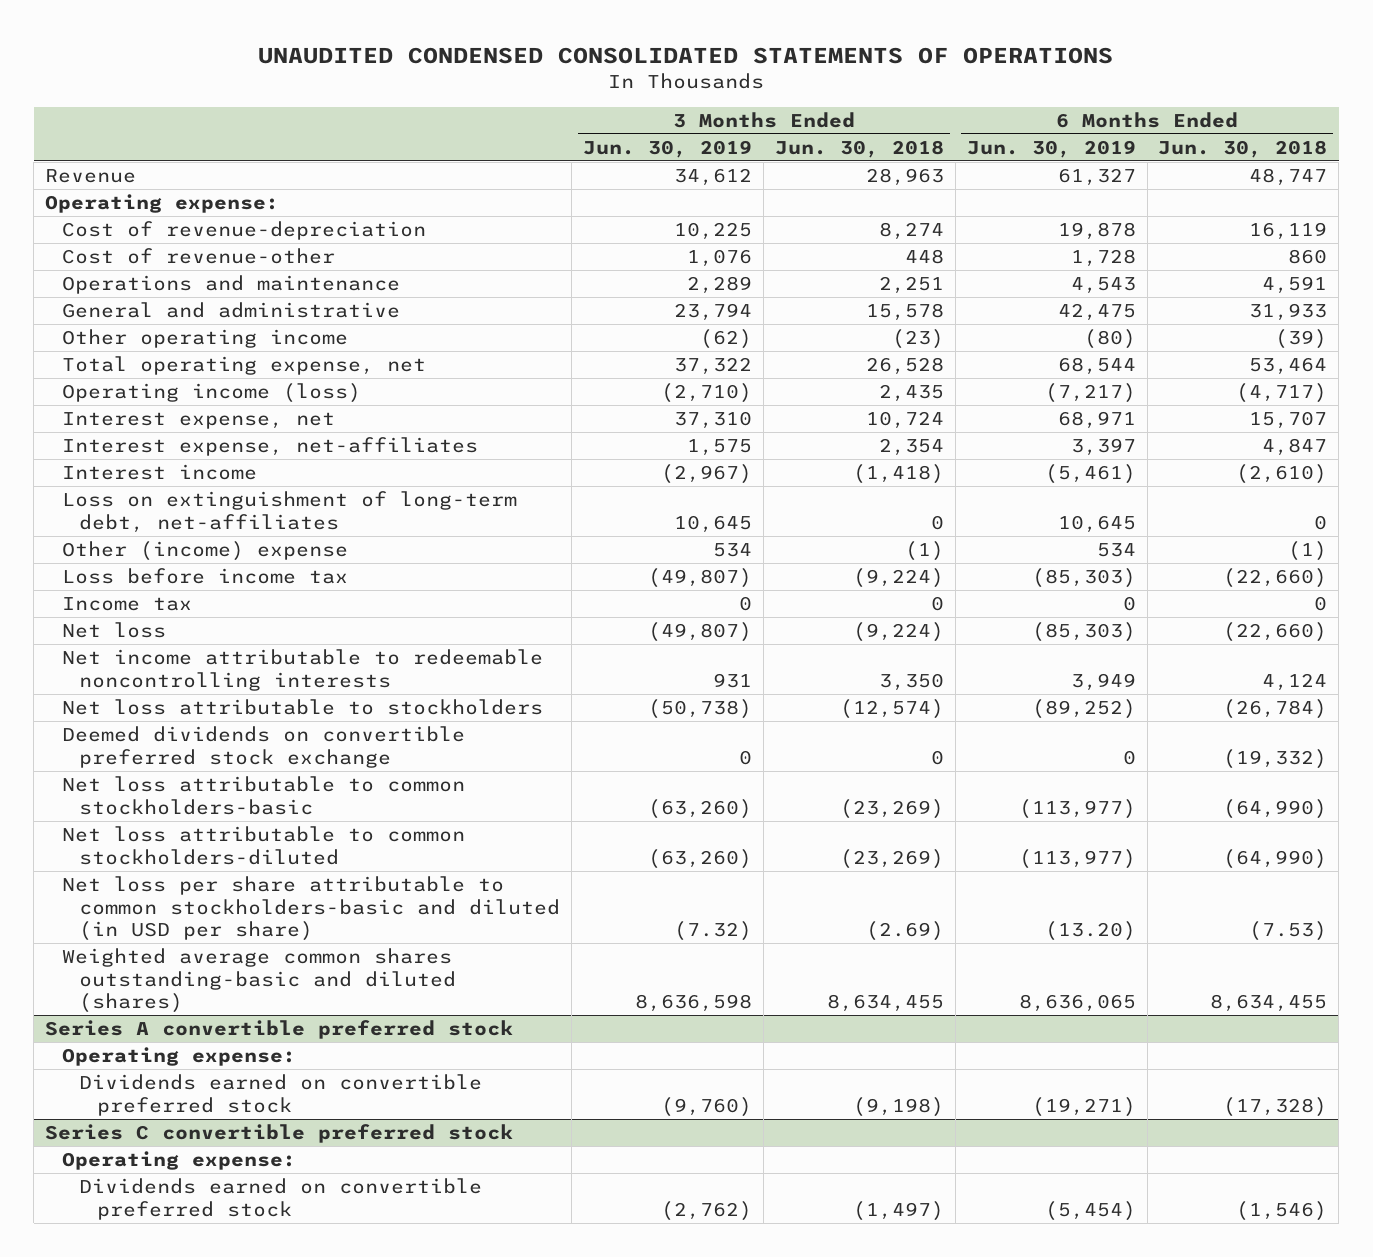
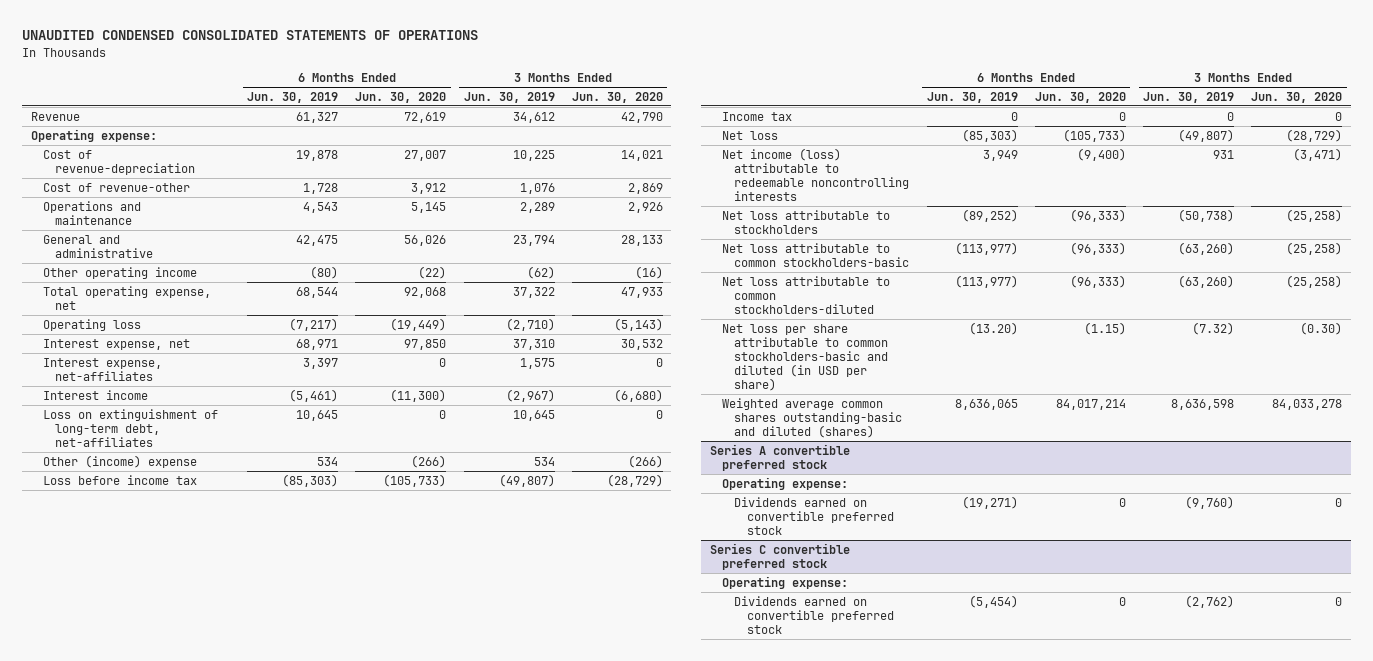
- | 3 Months Ended Jun. 30, 2019 | 3 Months Ended Jun. 30, 2018 | 6 Months Ended Jun. 30, 2019 | 6 Months Ended Jun. 30, 2018
+ | 6 Months Ended Jun. 30, 2019 | 6 Months Ended Jun. 30, 2020 | 3 Months Ended Jun. 30, 2019 | 3 Months Ended Jun. 30, 2020
- Operating income (loss) | (2,710) | 2,435 | (7,217) | (4,717)
+ Operating loss | (7,217) | (19,449) | (2,710) | (5,143)
- Net income attributable to redeemable noncontrolling interests | 931 | 3,350 | 3,949 | 4,124
+ Net income (loss) attributable to redeemable noncontrolling interests | 3,949 | (9,400) | 931 | (3,471)
- Deemed dividends on convertible preferred stock exchange | 0 | 0 | 0 | (19,332)

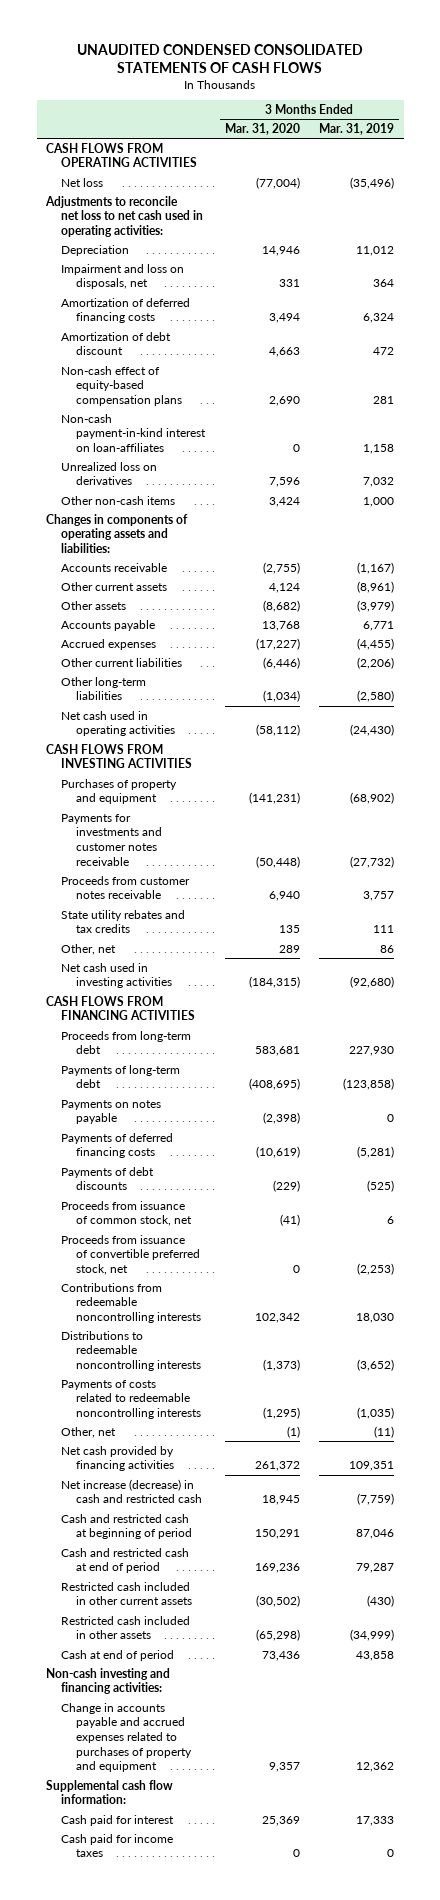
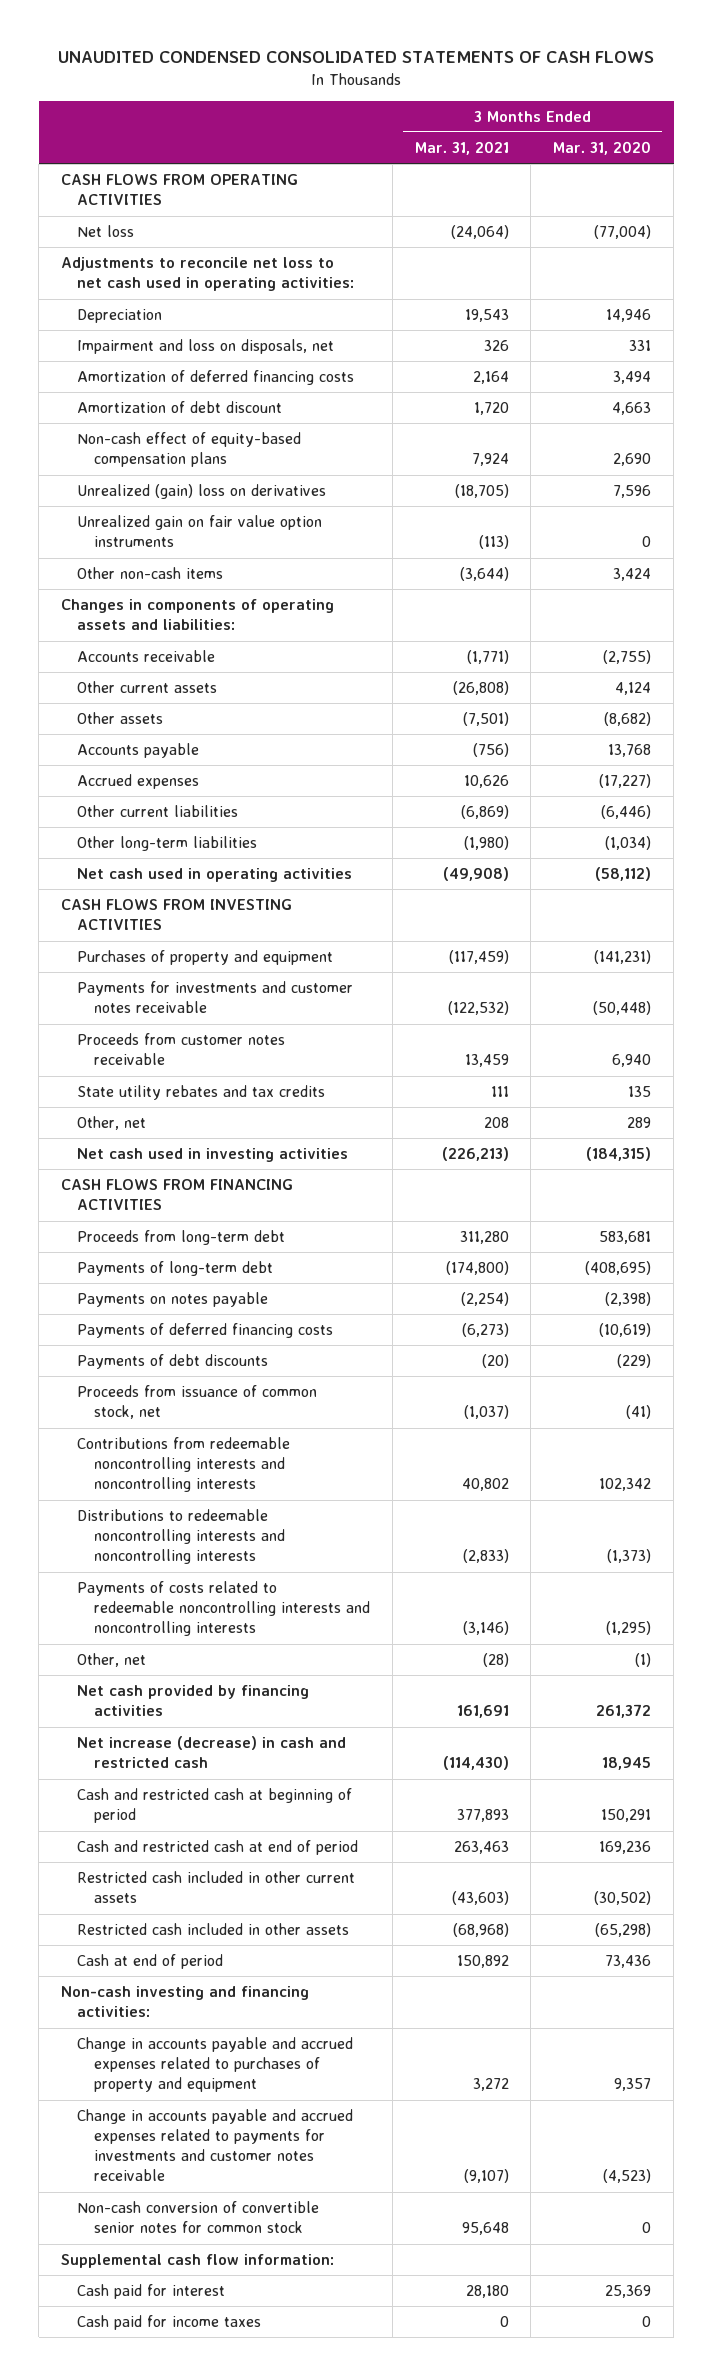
- | 3 Months Ended Mar. 31, 2020 | 3 Months Ended Mar. 31, 2019
+ | 3 Months Ended Mar. 31, 2021 | 3 Months Ended Mar. 31, 2020
- Non-cash payment-in-kind interest on loan-affiliates | 0 | 1,158
- Unrealized loss on derivatives | 7,596 | 7,032
+ Unrealized (gain) loss on derivatives | (18,705) | 7,596
+ Unrealized gain on fair value option instruments | (113) | 0
- Proceeds from issuance of convertible preferred stock, net | 0 | (2,253)
- Contributions from redeemable noncontrolling interests | 102,342 | 18,030
- Distributions to redeemable noncontrolling interests | (1,373) | (3,652)
- Payments of costs related to redeemable noncontrolling interests | (1,295) | (1,035)
+ Contributions from redeemable noncontrolling interests and noncontrolling interests | 40,802 | 102,342
+ Distributions to redeemable noncontrolling interests and noncontrolling interests | (2,833) | (1,373)
+ Payments of costs related to redeemable noncontrolling interests and noncontrolling interests | (3,146) | (1,295)
+ Change in accounts payable and accrued expenses related to payments for investments and customer notes receivable | (9,107) | (4,523)
+ Non-cash conversion of convertible senior notes for common stock | 95,648 | 0

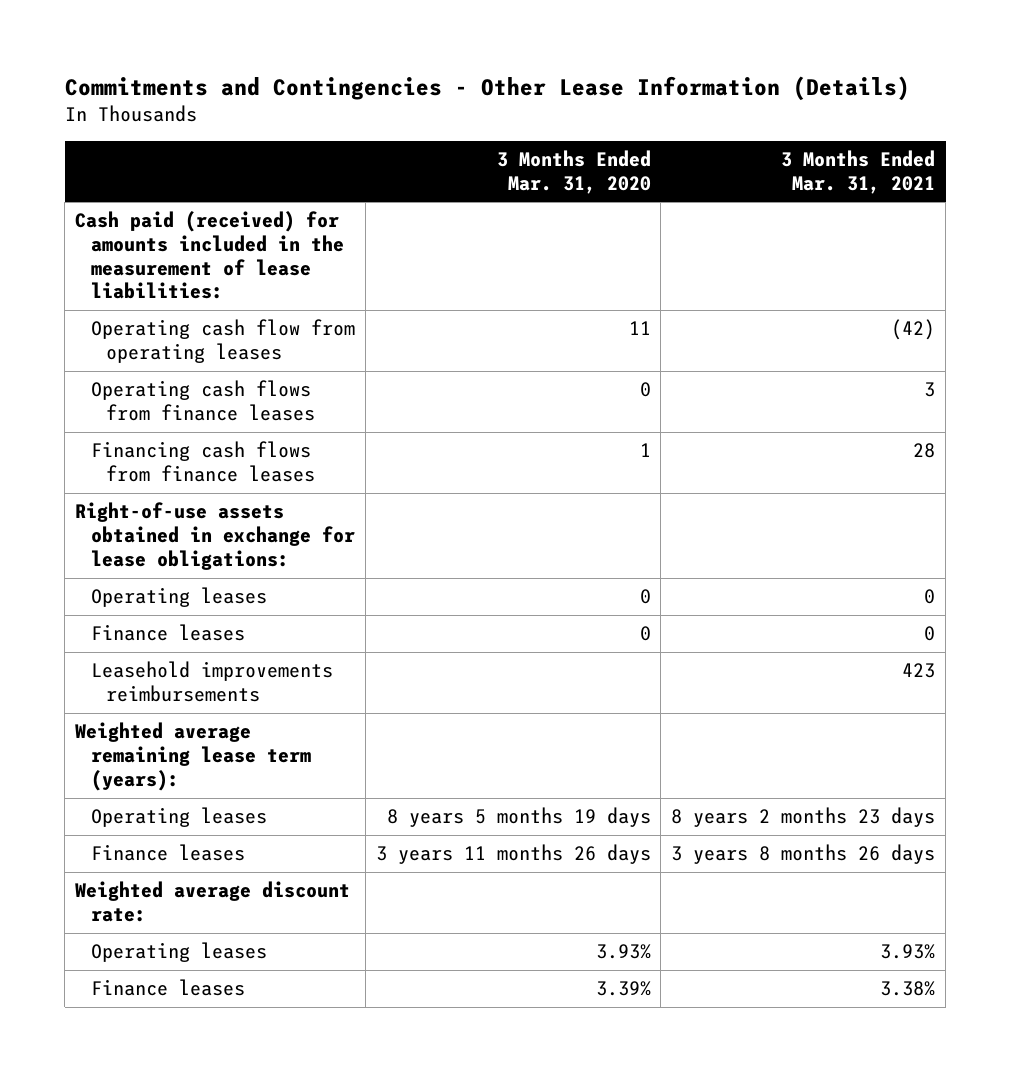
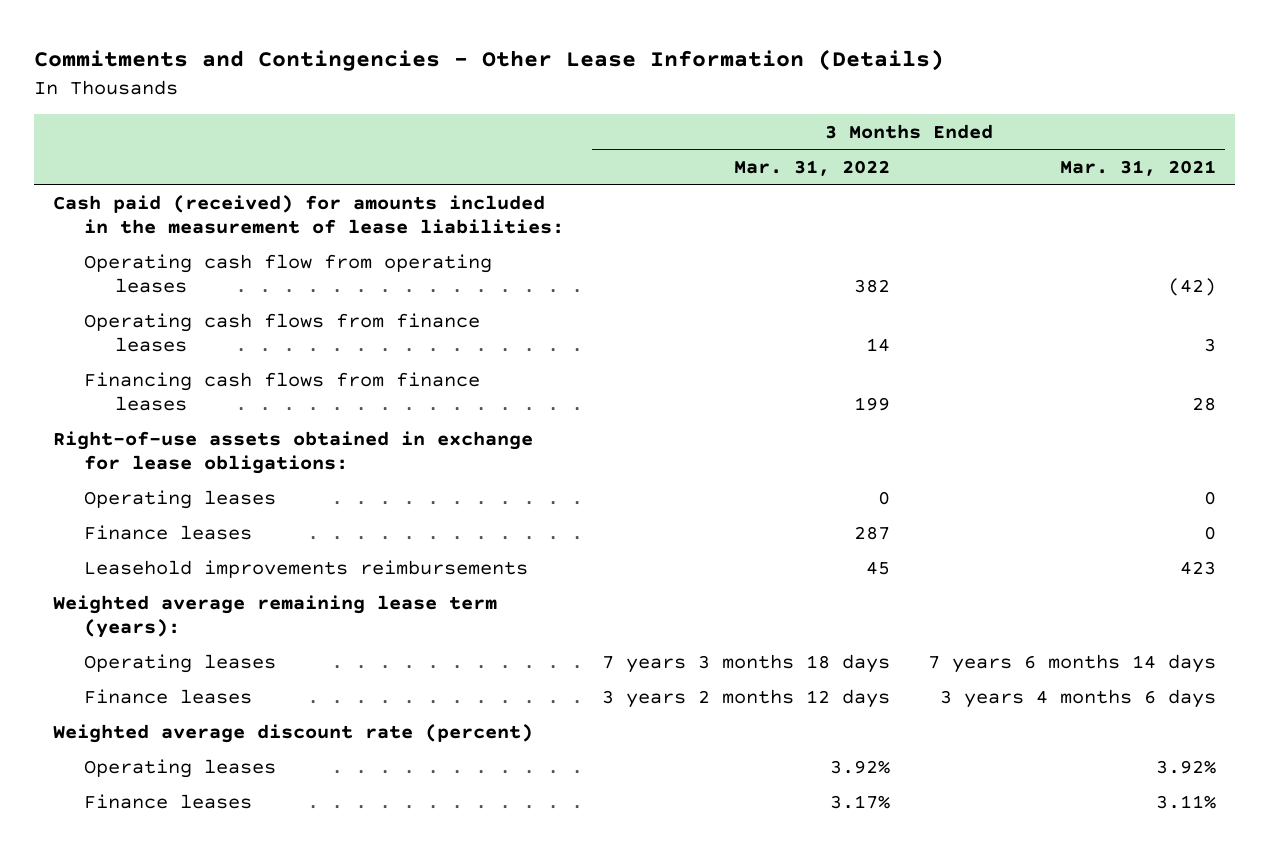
- | 3 Months Ended Mar. 31, 2020 | 3 Months Ended Mar. 31, 2021
+ | 3 Months Ended Mar. 31, 2022 | 3 Months Ended Mar. 31, 2021
- Operating leases | 8 years 5 months 19 days | 8 years 2 months 23 days
- Finance leases | 3 years 11 months 26 days | 3 years 8 months 26 days
- Weighted average discount rate:
- Operating leases | 3.93% | 3.93%
- Finance leases | 3.39% | 3.38%
+ Operating leases | 7 years 3 months 18 days | 7 years 6 months 14 days
+ Finance leases | 3 years 2 months 12 days | 3 years 4 months 6 days
+ Weighted average discount rate (percent)
+ Operating leases | 3.92% | 3.92%
+ Finance leases | 3.17% | 3.11%

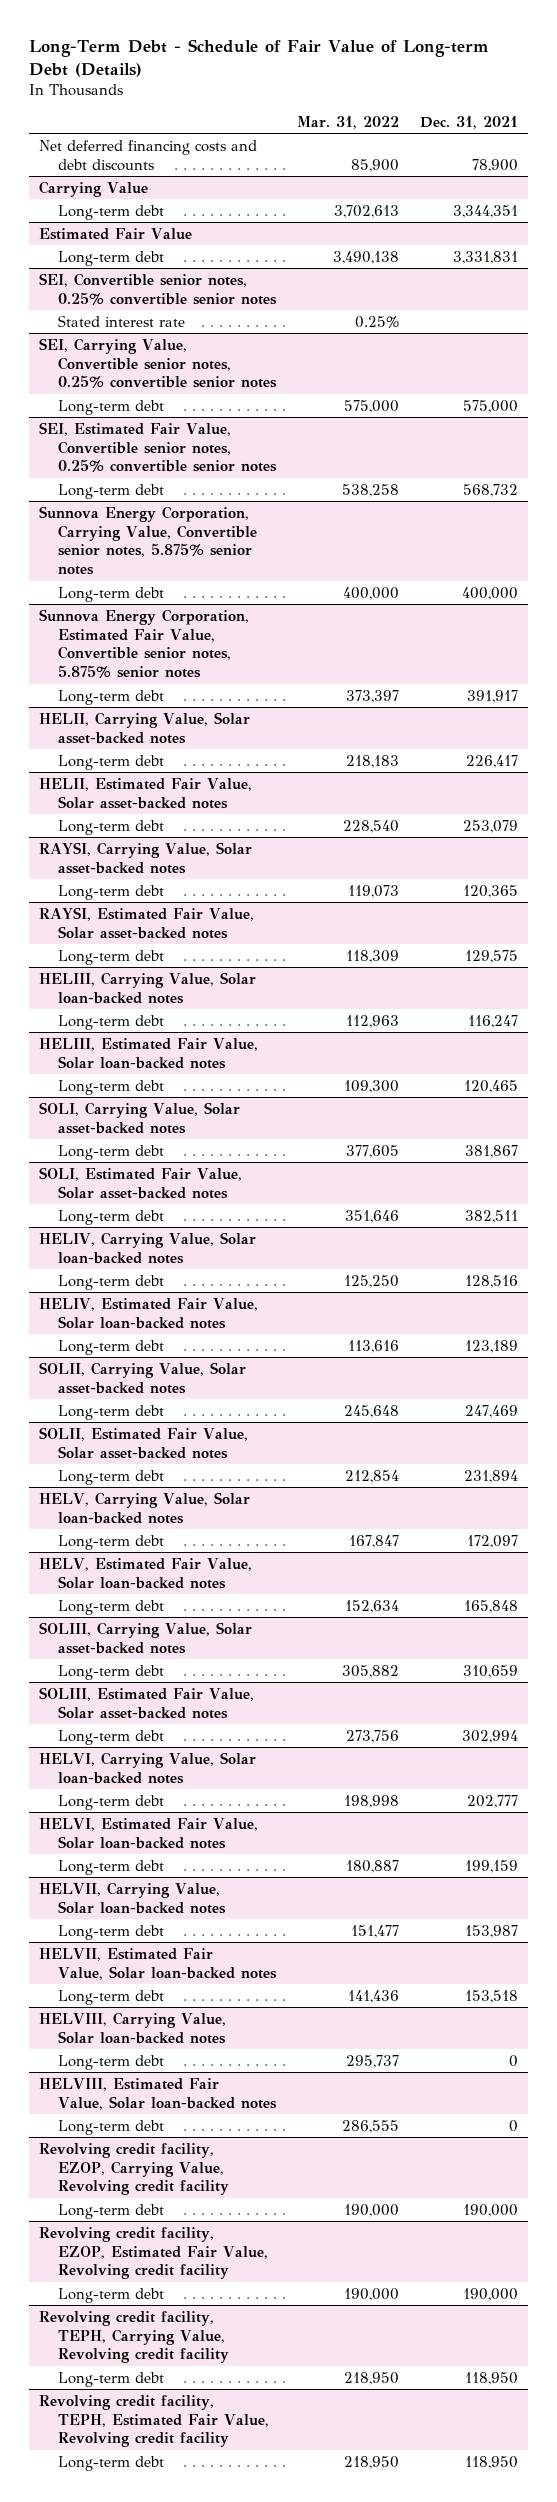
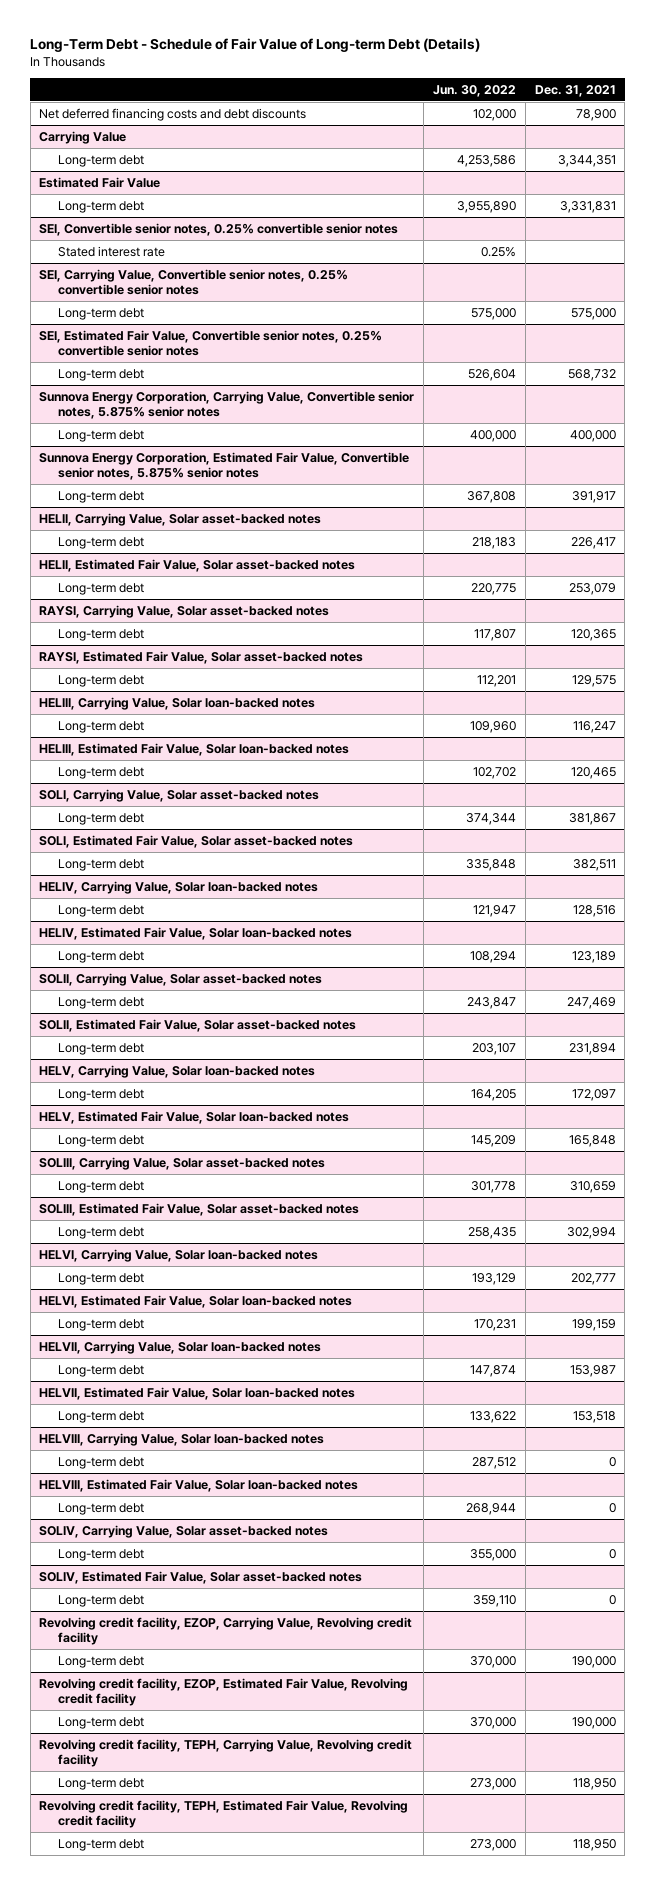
- | Mar. 31, 2022 | Dec. 31, 2021
+ | Jun. 30, 2022 | Dec. 31, 2021
+ SOLIV, Carrying Value, Solar asset-backed notes
+ Long-term debt | 355,000 | 0
+ SOLIV, Estimated Fair Value, Solar asset-backed notes
+ Long-term debt | 359,110 | 0

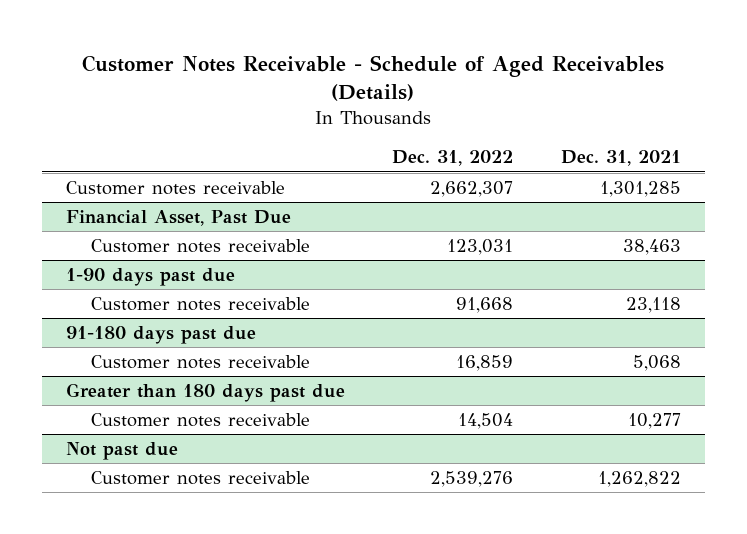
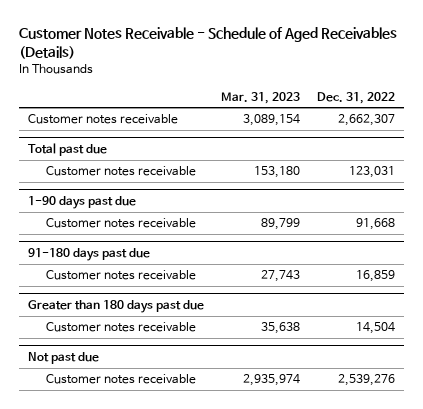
- | Dec. 31, 2022 | Dec. 31, 2021
+ | Mar. 31, 2023 | Dec. 31, 2022
- Financial Asset, Past Due
+ Total past due

